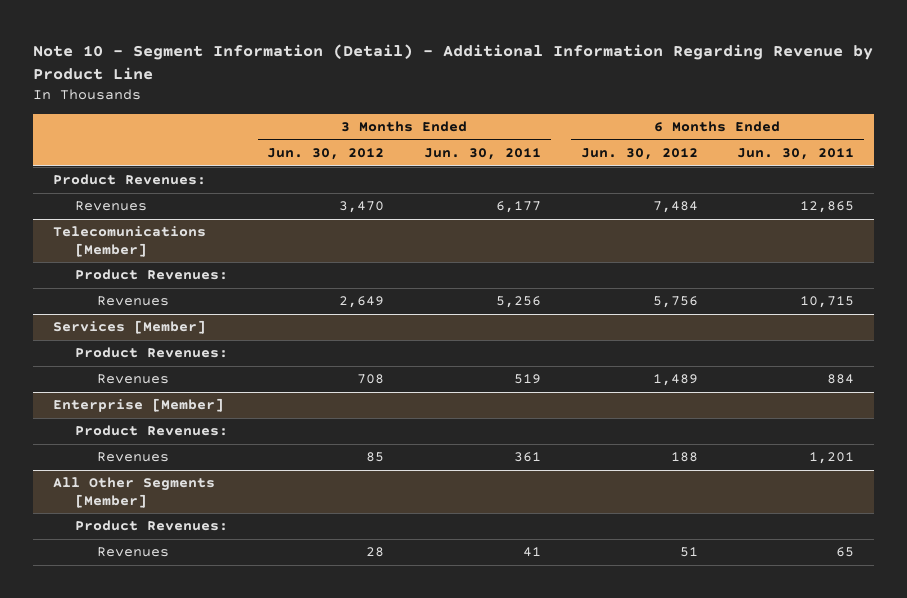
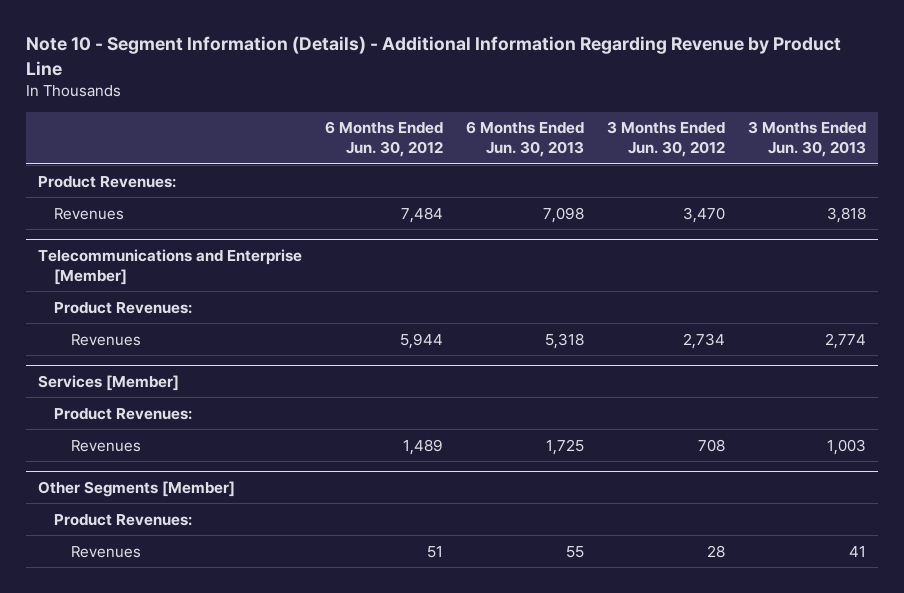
- Note 10 - Segment Information (Detail) - Additional Information Regarding Revenue by Product Line
+ Note 10 - Segment Information (Details) - Additional Information Regarding Revenue by Product Line
- | 3 Months Ended Jun. 30, 2012 | 3 Months Ended Jun. 30, 2011 | 6 Months Ended Jun. 30, 2012 | 6 Months Ended Jun. 30, 2011
+ | 6 Months Ended Jun. 30, 2012 | 6 Months Ended Jun. 30, 2013 | 3 Months Ended Jun. 30, 2012 | 3 Months Ended Jun. 30, 2013
- Telecomunications [Member]
+ Telecommunications and Enterprise [Member]
- Revenues | 2,649 | 5,256 | 5,756 | 10,715
+ Revenues | 5,944 | 5,318 | 2,734 | 2,774
- Enterprise [Member]
- Product Revenues:
- Revenues | 85 | 361 | 188 | 1,201
- All Other Segments [Member]
+ Other Segments [Member]

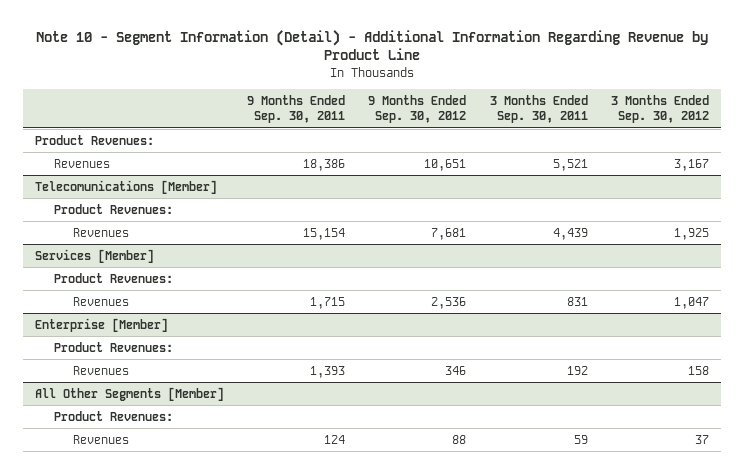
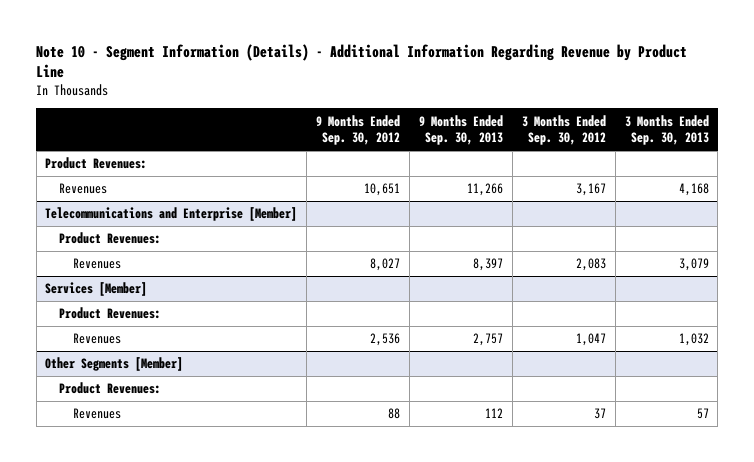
- Note 10 - Segment Information (Detail) - Additional Information Regarding Revenue by Product Line
+ Note 10 - Segment Information (Details) - Additional Information Regarding Revenue by Product Line
- | 9 Months Ended Sep. 30, 2011 | 9 Months Ended Sep. 30, 2012 | 3 Months Ended Sep. 30, 2011 | 3 Months Ended Sep. 30, 2012
+ | 9 Months Ended Sep. 30, 2012 | 9 Months Ended Sep. 30, 2013 | 3 Months Ended Sep. 30, 2012 | 3 Months Ended Sep. 30, 2013
- Telecomunications [Member]
+ Telecommunications and Enterprise [Member]
- Revenues | 15,154 | 7,681 | 4,439 | 1,925
+ Revenues | 8,027 | 8,397 | 2,083 | 3,079
- Enterprise [Member]
- Product Revenues:
- Revenues | 1,393 | 346 | 192 | 158
- All Other Segments [Member]
+ Other Segments [Member]

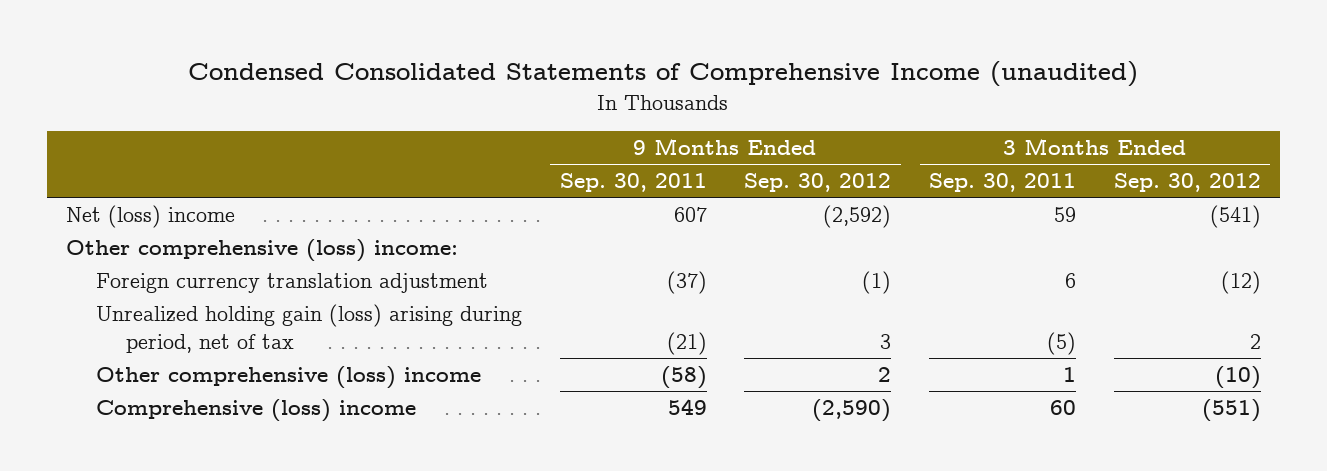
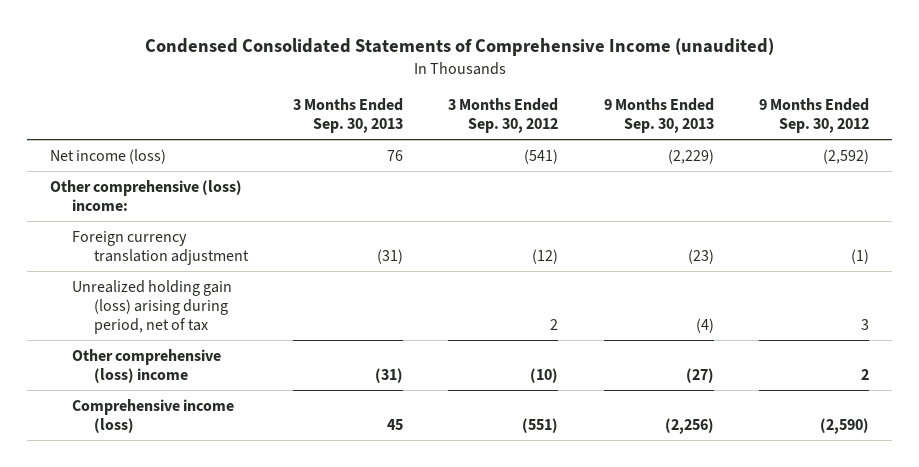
- | 9 Months Ended Sep. 30, 2011 | 9 Months Ended Sep. 30, 2012 | 3 Months Ended Sep. 30, 2011 | 3 Months Ended Sep. 30, 2012
+ | 3 Months Ended Sep. 30, 2013 | 3 Months Ended Sep. 30, 2012 | 9 Months Ended Sep. 30, 2013 | 9 Months Ended Sep. 30, 2012
- Net (loss) income | 607 | (2,592) | 59 | (541)
+ Net income (loss) | 76 | (541) | (2,229) | (2,592)
- Comprehensive (loss) income | 549 | (2,590) | 60 | (551)
+ Comprehensive income (loss) | 45 | (551) | (2,256) | (2,590)

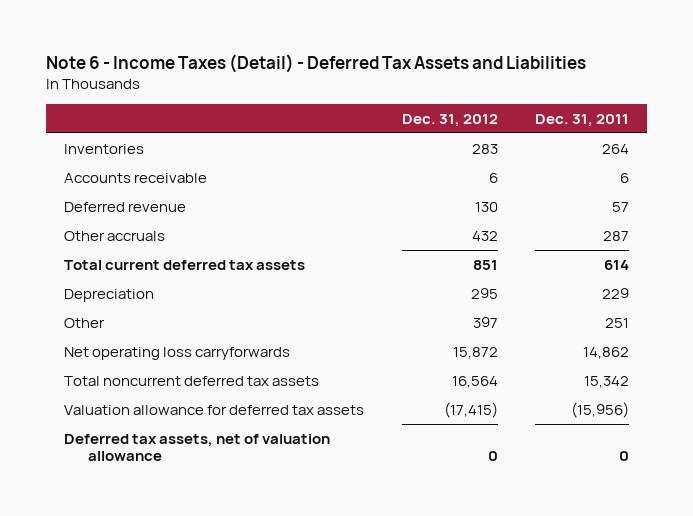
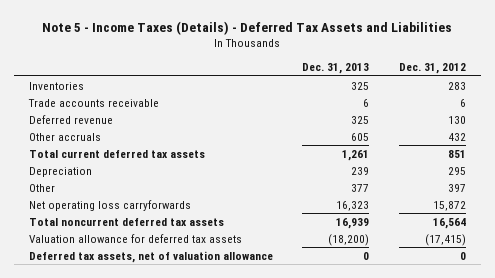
- Note 6 - Income Taxes (Detail) - Deferred Tax Assets and Liabilities
+ Note 5 - Income Taxes (Details) - Deferred Tax Assets and Liabilities
- | Dec. 31, 2012 | Dec. 31, 2011
+ | Dec. 31, 2013 | Dec. 31, 2012
- Accounts receivable | 6 | 6
+ Trade accounts receivable | 6 | 6

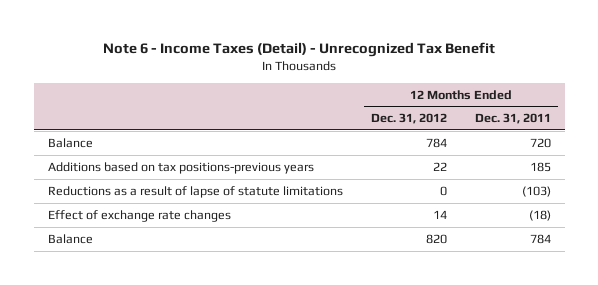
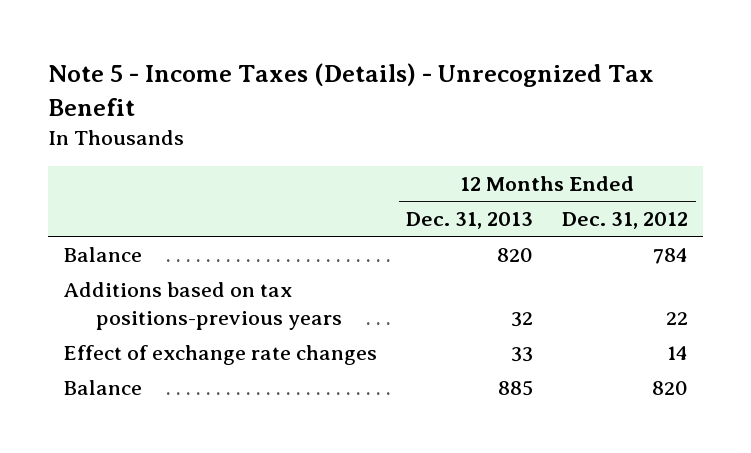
- Note 6 - Income Taxes (Detail) - Unrecognized Tax Benefit
+ Note 5 - Income Taxes (Details) - Unrecognized Tax Benefit
- | 12 Months Ended Dec. 31, 2012 | 12 Months Ended Dec. 31, 2011
+ | 12 Months Ended Dec. 31, 2013 | 12 Months Ended Dec. 31, 2012
- Reductions as a result of lapse of statute limitations | 0 | (103)

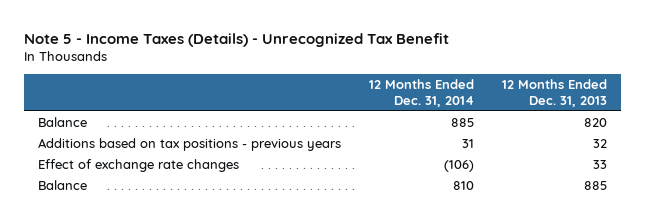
- | 12 Months Ended Dec. 31, 2013 | 12 Months Ended Dec. 31, 2012
+ | 12 Months Ended Dec. 31, 2014 | 12 Months Ended Dec. 31, 2013
- Additions based on tax positions-previous years | 32 | 22
+ Additions based on tax positions - previous years | 31 | 32

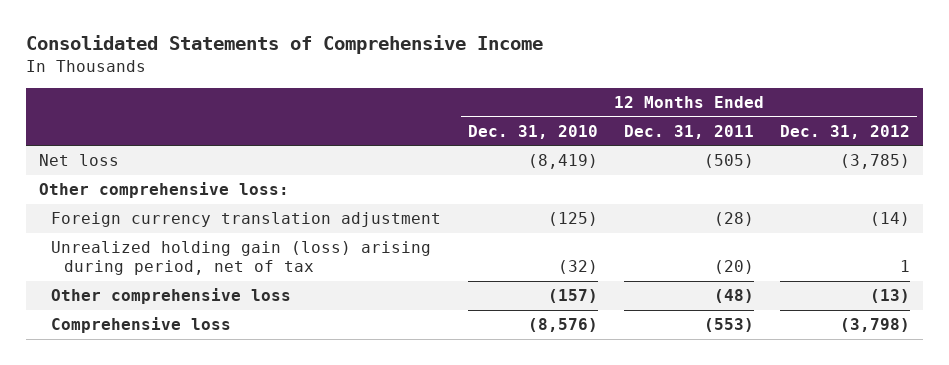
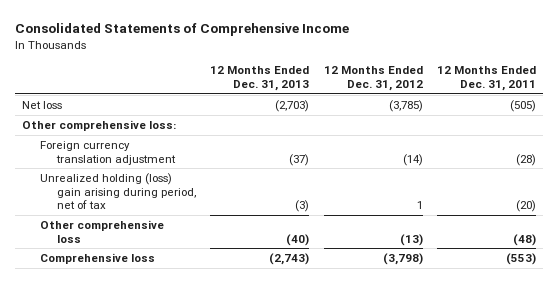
- | 12 Months Ended Dec. 31, 2010 | 12 Months Ended Dec. 31, 2011 | 12 Months Ended Dec. 31, 2012
+ | 12 Months Ended Dec. 31, 2013 | 12 Months Ended Dec. 31, 2012 | 12 Months Ended Dec. 31, 2011
- Unrealized holding gain (loss) arising during period, net of tax | (32) | (20) | 1
+ Unrealized holding (loss) gain arising during period, net of tax | (3) | 1 | (20)

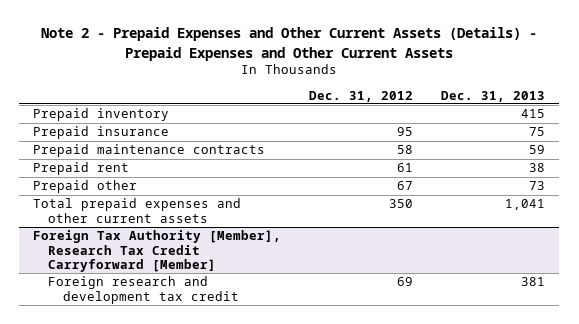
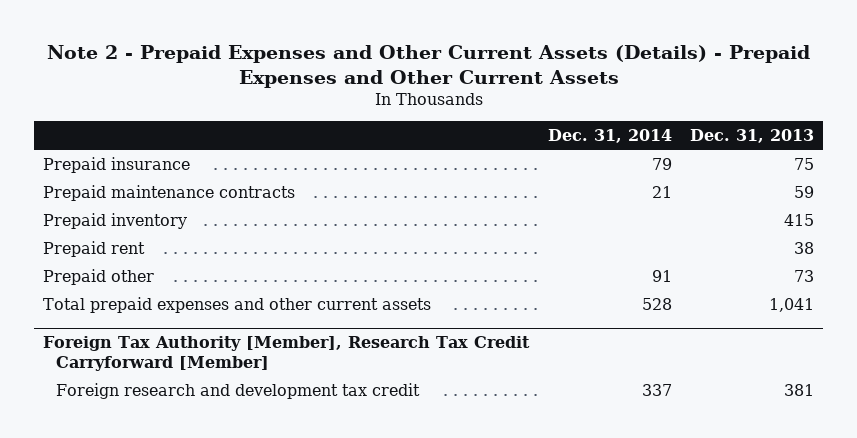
- | Dec. 31, 2012 | Dec. 31, 2013
+ | Dec. 31, 2014 | Dec. 31, 2013
moved down: Prepaid inventory | | 415

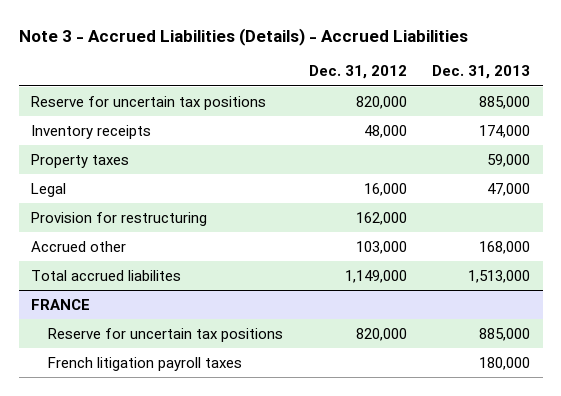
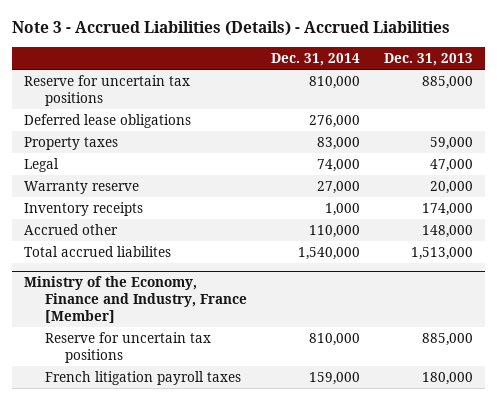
- | Dec. 31, 2012 | Dec. 31, 2013
+ | Dec. 31, 2014 | Dec. 31, 2013
+ Deferred lease obligations | 276,000 |
- Provision for restructuring | 162,000 |
- Accrued other | 103,000 | 168,000
+ Warranty reserve | 27,000 | 20,000
moved down: Inventory receipts | 1,000 | 174,000
+ Accrued other | 110,000 | 148,000
- FRANCE
+ Ministry of the Economy, Finance and Industry, France [Member]

